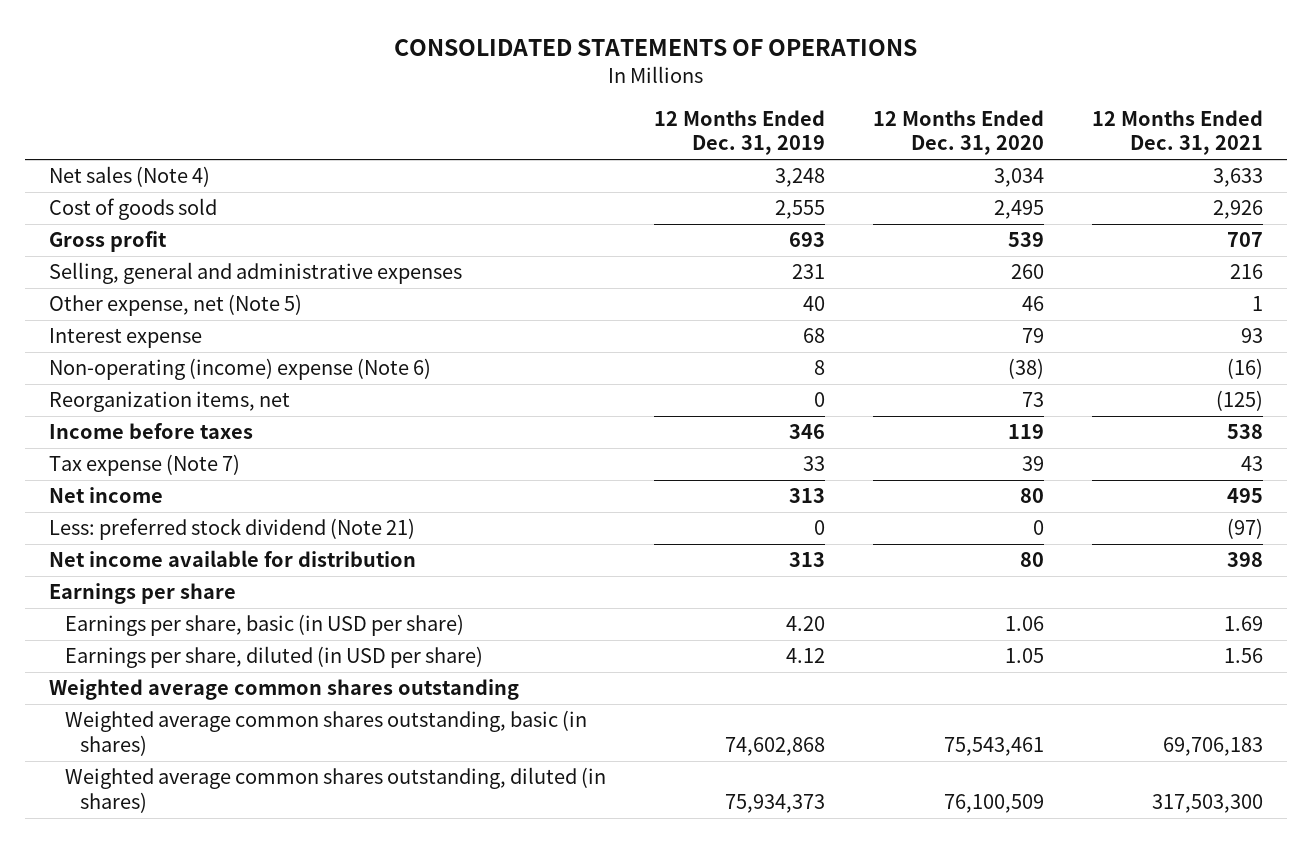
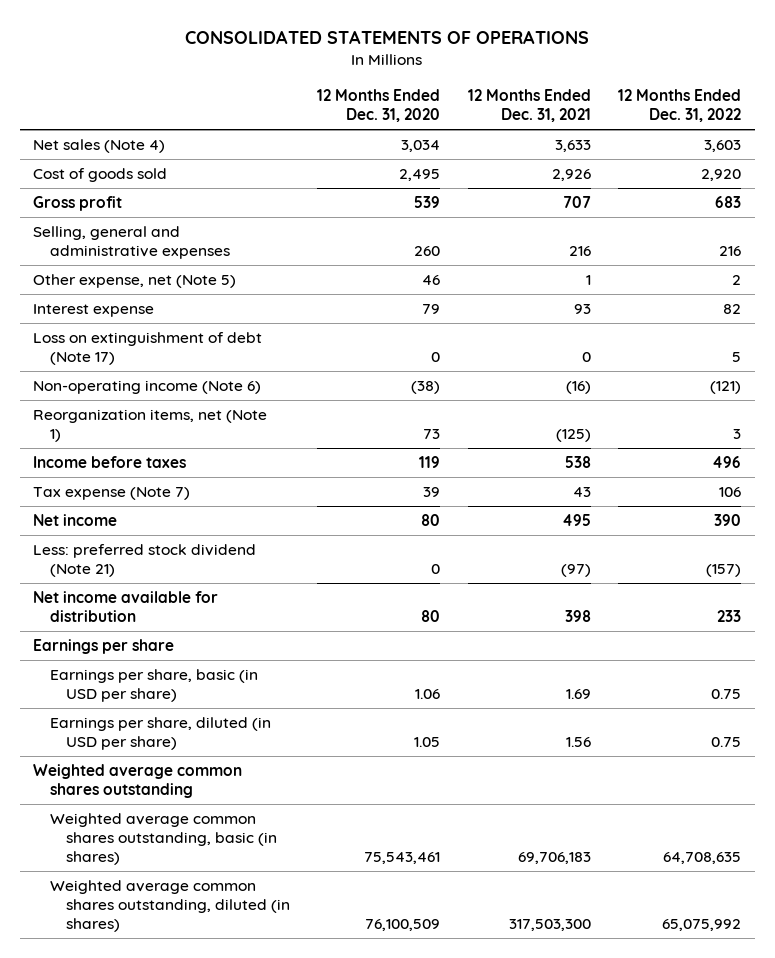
- | 12 Months Ended Dec. 31, 2019 | 12 Months Ended Dec. 31, 2020 | 12 Months Ended Dec. 31, 2021
+ | 12 Months Ended Dec. 31, 2020 | 12 Months Ended Dec. 31, 2021 | 12 Months Ended Dec. 31, 2022
- Non-operating (income) expense (Note 6) | 8 | (38) | (16)
- Reorganization items, net | 0 | 73 | (125)
+ Loss on extinguishment of debt (Note 17) | 0 | 0 | 5
+ Non-operating income (Note 6) | (38) | (16) | (121)
+ Reorganization items, net (Note 1) | 73 | (125) | 3

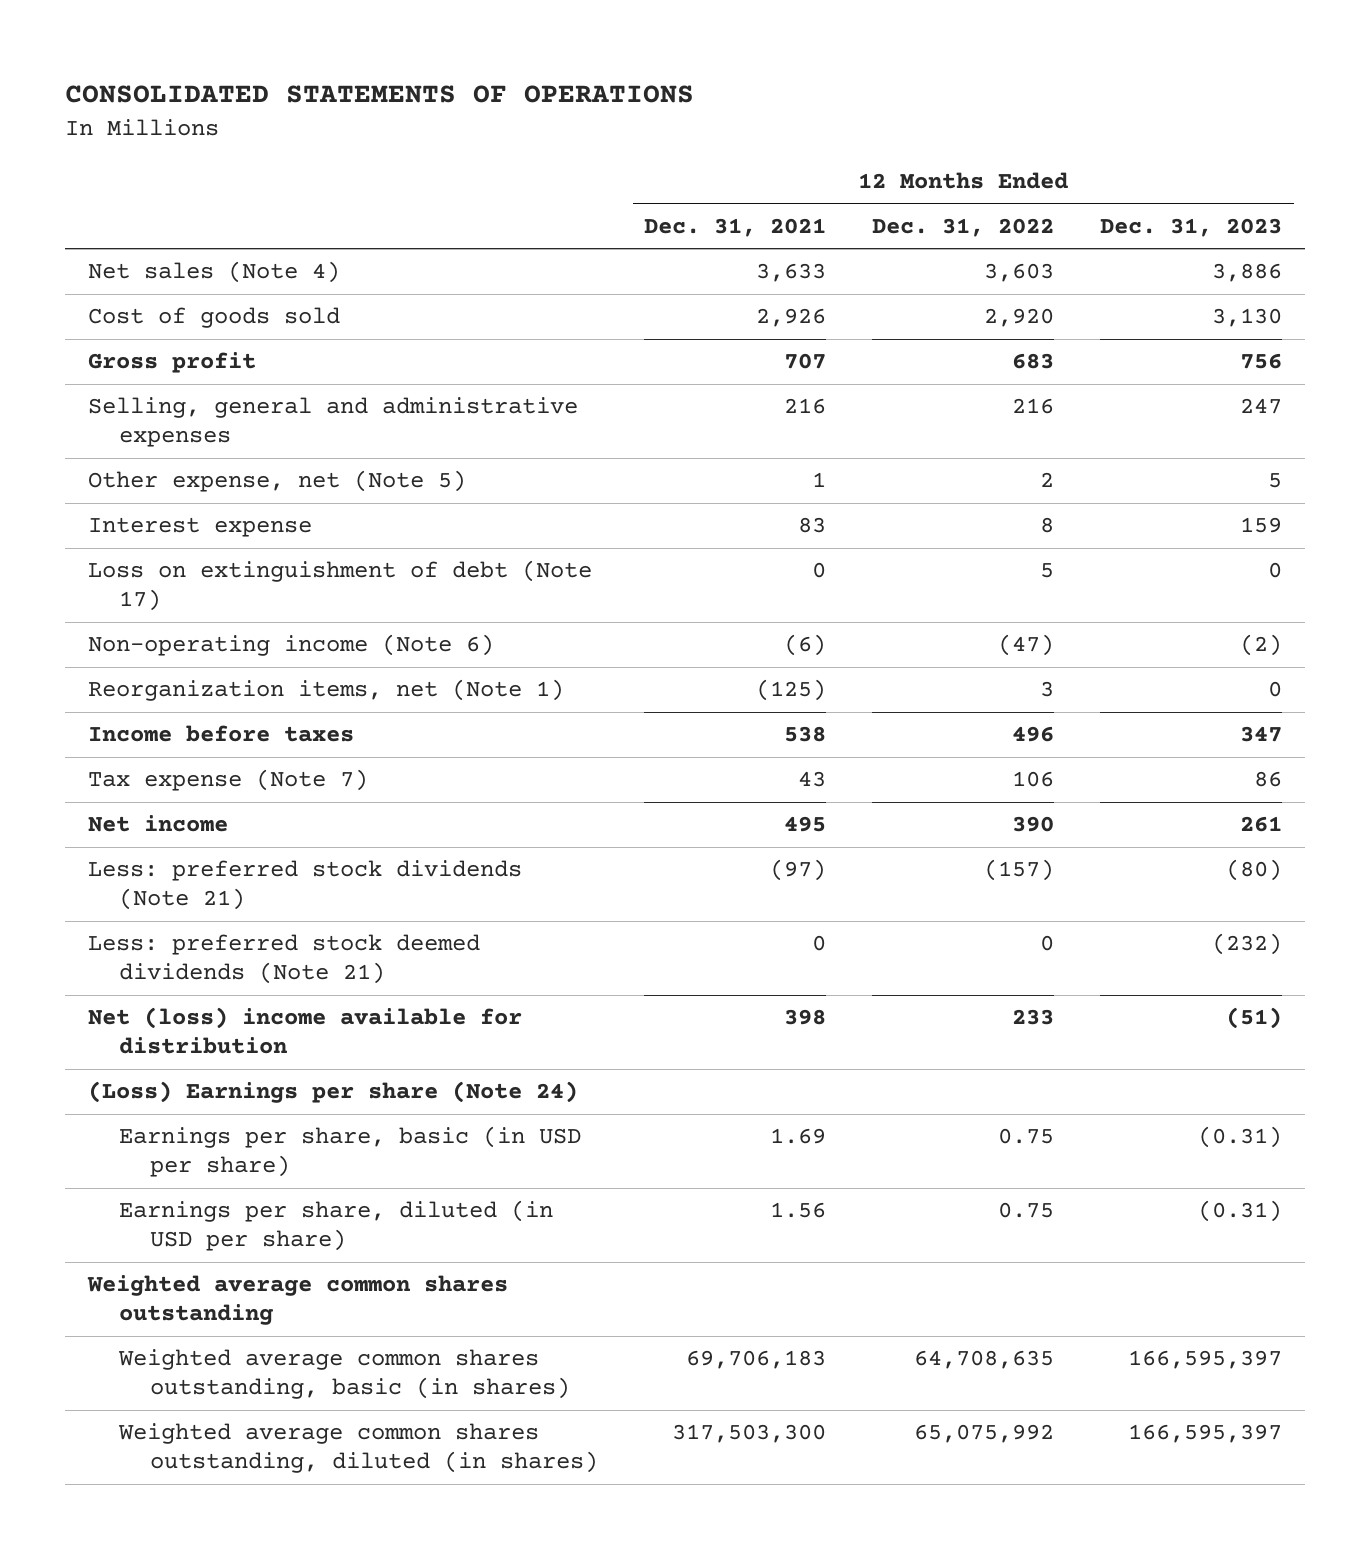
- | 12 Months Ended Dec. 31, 2020 | 12 Months Ended Dec. 31, 2021 | 12 Months Ended Dec. 31, 2022
+ | 12 Months Ended Dec. 31, 2021 | 12 Months Ended Dec. 31, 2022 | 12 Months Ended Dec. 31, 2023
- Interest expense | 79 | 93 | 82
+ Interest expense | 83 | 8 | 159
- Non-operating income (Note 6) | (38) | (16) | (121)
+ Non-operating income (Note 6) | (6) | (47) | (2)
- Less: preferred stock dividend (Note 21) | 0 | (97) | (157)
- Net income available for distribution | 80 | 398 | 233
- Earnings per share
+ Less: preferred stock dividends (Note 21) | (97) | (157) | (80)
+ Less: preferred stock deemed dividends (Note 21) | 0 | 0 | (232)
+ Net (loss) income available for distribution | 398 | 233 | (51)
+ (Loss) Earnings per share (Note 24)

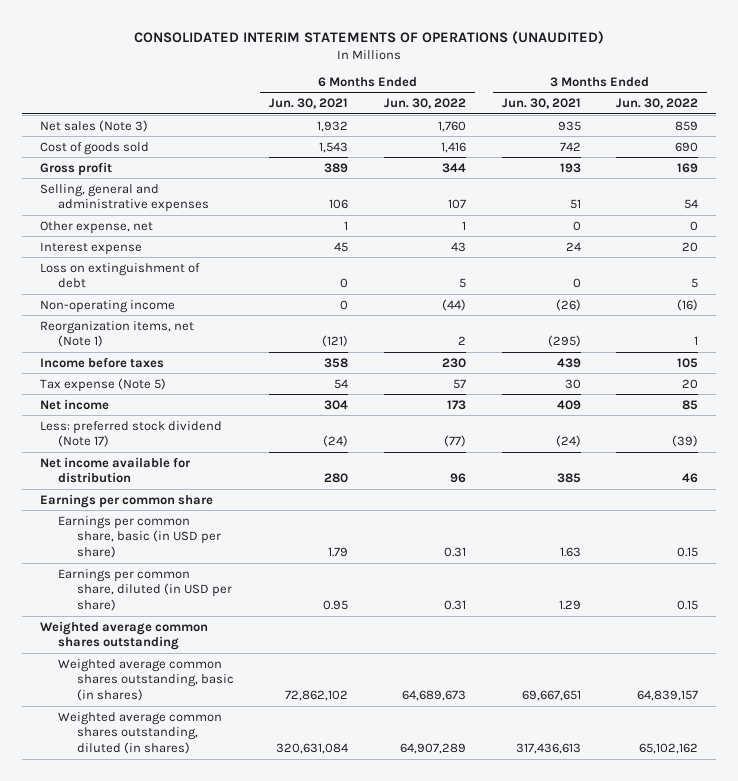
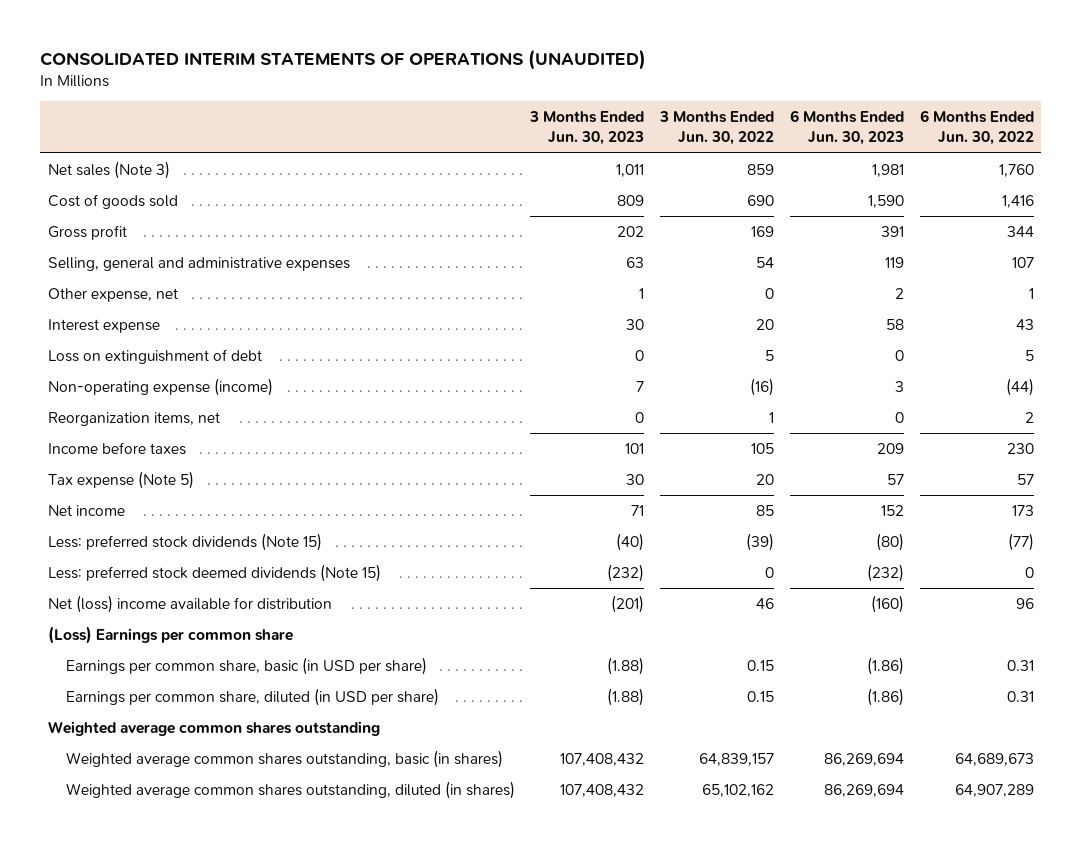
- | 6 Months Ended Jun. 30, 2021 | 6 Months Ended Jun. 30, 2022 | 3 Months Ended Jun. 30, 2021 | 3 Months Ended Jun. 30, 2022
+ | 3 Months Ended Jun. 30, 2023 | 3 Months Ended Jun. 30, 2022 | 6 Months Ended Jun. 30, 2023 | 6 Months Ended Jun. 30, 2022
- Non-operating income | 0 | (44) | (26) | (16)
- Reorganization items, net (Note 1) | (121) | 2 | (295) | 1
+ Non-operating expense (income) | 7 | (16) | 3 | (44)
+ Reorganization items, net | 0 | 1 | 0 | 2
- Less: preferred stock dividend (Note 17) | (24) | (77) | (24) | (39)
- Net income available for distribution | 280 | 96 | 385 | 46
- Earnings per common share
+ Less: preferred stock dividends (Note 15) | (40) | (39) | (80) | (77)
+ Less: preferred stock deemed dividends (Note 15) | (232) | 0 | (232) | 0
+ Net (loss) income available for distribution | (201) | 46 | (160) | 96
+ (Loss) Earnings per common share

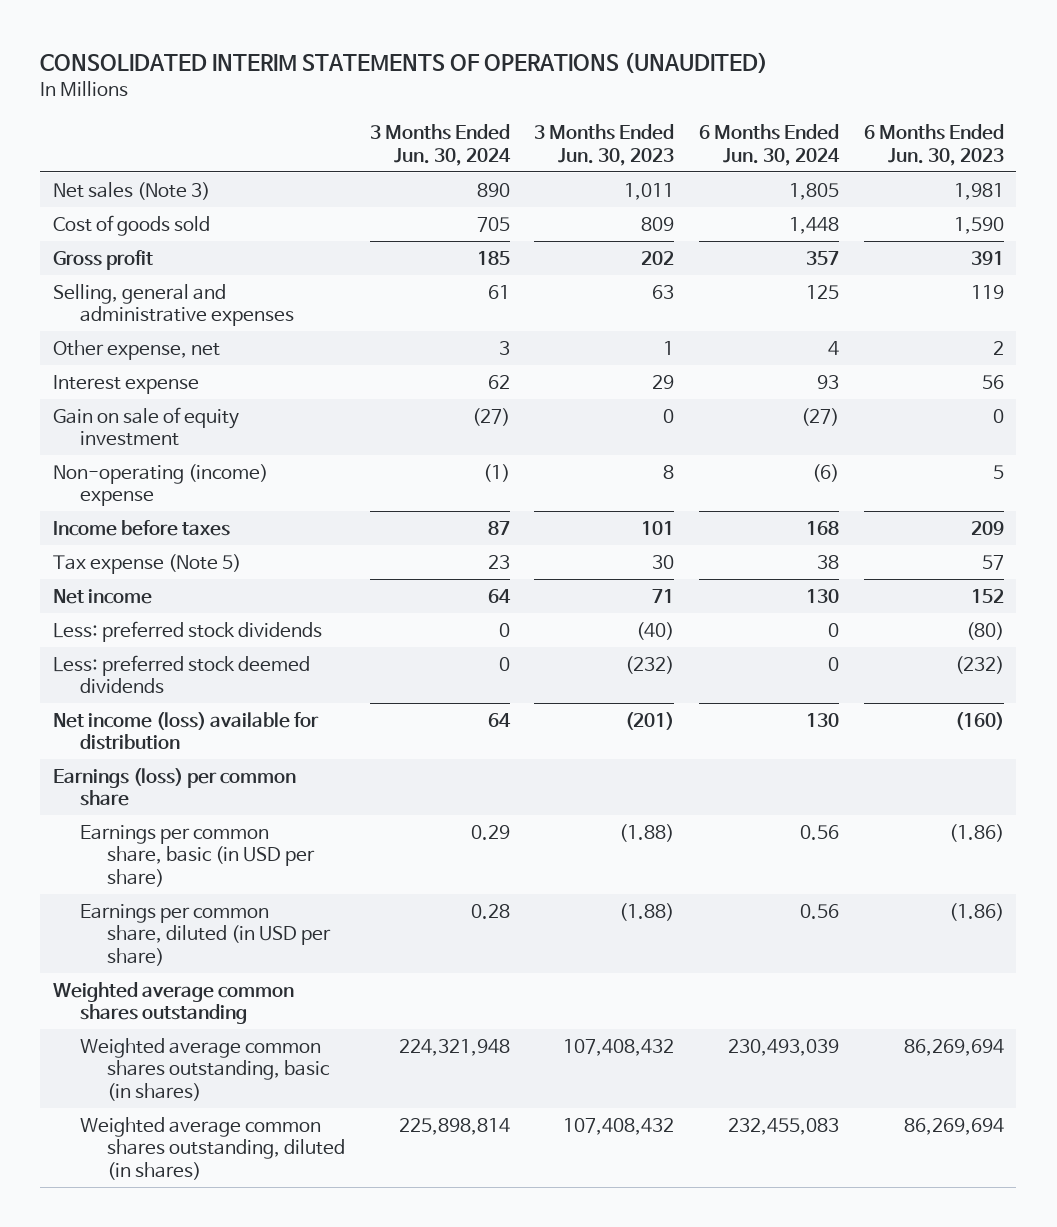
- | 3 Months Ended Jun. 30, 2023 | 3 Months Ended Jun. 30, 2022 | 6 Months Ended Jun. 30, 2023 | 6 Months Ended Jun. 30, 2022
+ | 3 Months Ended Jun. 30, 2024 | 3 Months Ended Jun. 30, 2023 | 6 Months Ended Jun. 30, 2024 | 6 Months Ended Jun. 30, 2023
- Interest expense | 30 | 20 | 58 | 43
- Loss on extinguishment of debt | 0 | 5 | 0 | 5
- Non-operating expense (income) | 7 | (16) | 3 | (44)
- Reorganization items, net | 0 | 1 | 0 | 2
+ Interest expense | 62 | 29 | 93 | 56
+ Gain on sale of equity investment | (27) | 0 | (27) | 0
+ Non-operating (income) expense | (1) | 8 | (6) | 5
- Less: preferred stock dividends (Note 15) | (40) | (39) | (80) | (77)
- Less: preferred stock deemed dividends (Note 15) | (232) | 0 | (232) | 0
- Net (loss) income available for distribution | (201) | 46 | (160) | 96
- (Loss) Earnings per common share
+ Less: preferred stock dividends | 0 | (40) | 0 | (80)
+ Less: preferred stock deemed dividends | 0 | (232) | 0 | (232)
+ Net income (loss) available for distribution | 64 | (201) | 130 | (160)
+ Earnings (loss) per common share

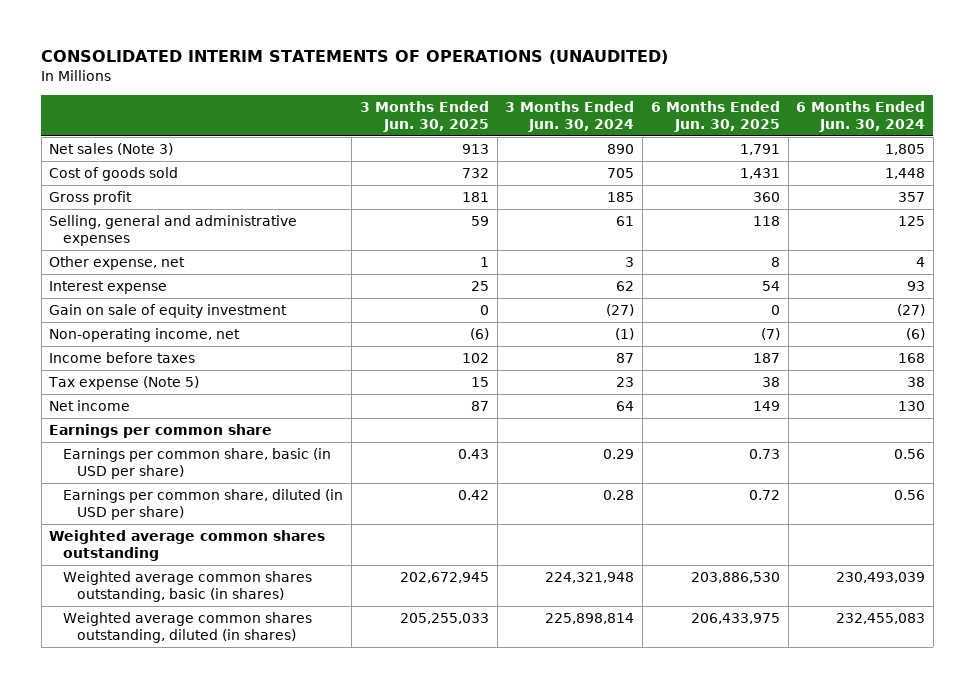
- | 3 Months Ended Jun. 30, 2024 | 3 Months Ended Jun. 30, 2023 | 6 Months Ended Jun. 30, 2024 | 6 Months Ended Jun. 30, 2023
+ | 3 Months Ended Jun. 30, 2025 | 3 Months Ended Jun. 30, 2024 | 6 Months Ended Jun. 30, 2025 | 6 Months Ended Jun. 30, 2024
- Non-operating (income) expense | (1) | 8 | (6) | 5
+ Non-operating income, net | (6) | (1) | (7) | (6)
- Less: preferred stock dividends | 0 | (40) | 0 | (80)
- Less: preferred stock deemed dividends | 0 | (232) | 0 | (232)
- Net income (loss) available for distribution | 64 | (201) | 130 | (160)
- Earnings (loss) per common share
+ Earnings per common share

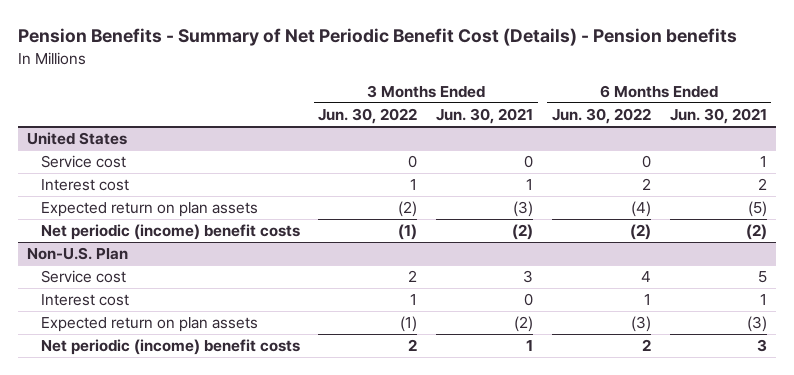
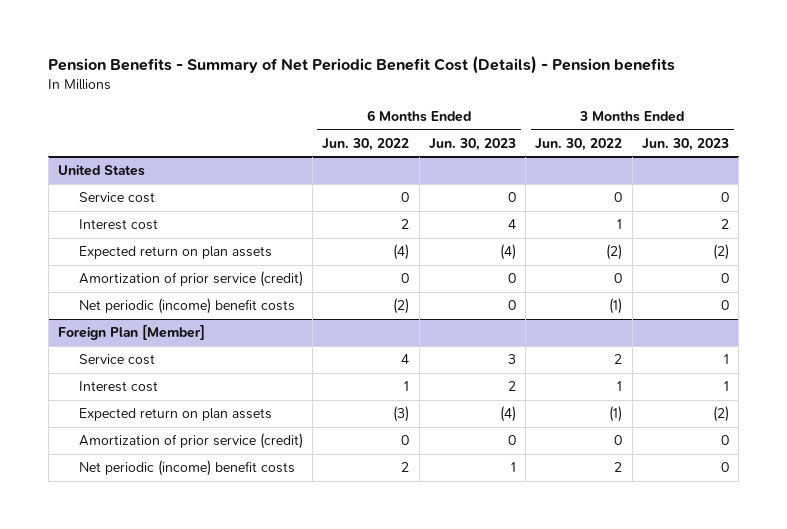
- | 3 Months Ended Jun. 30, 2022 | 3 Months Ended Jun. 30, 2021 | 6 Months Ended Jun. 30, 2022 | 6 Months Ended Jun. 30, 2021
+ | 6 Months Ended Jun. 30, 2022 | 6 Months Ended Jun. 30, 2023 | 3 Months Ended Jun. 30, 2022 | 3 Months Ended Jun. 30, 2023
@ United States
+ Amortization of prior service (credit) | 0 | 0 | 0 | 0
- Non-U.S. Plan
+ Foreign Plan [Member]
+ Amortization of prior service (credit) | 0 | 0 | 0 | 0

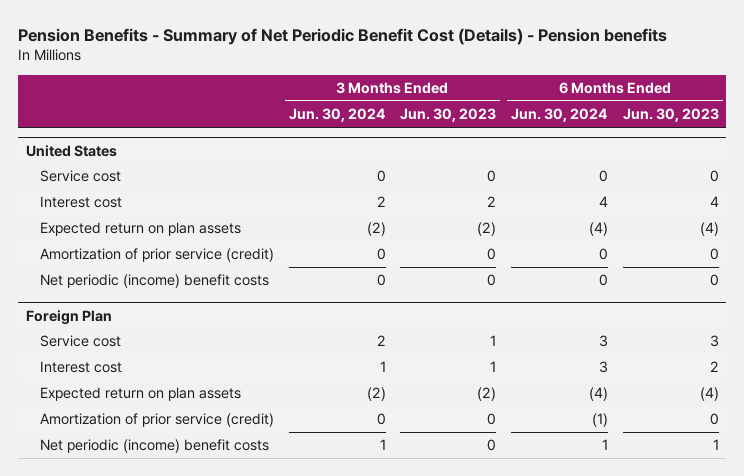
- | 6 Months Ended Jun. 30, 2022 | 6 Months Ended Jun. 30, 2023 | 3 Months Ended Jun. 30, 2022 | 3 Months Ended Jun. 30, 2023
+ | 3 Months Ended Jun. 30, 2024 | 3 Months Ended Jun. 30, 2023 | 6 Months Ended Jun. 30, 2024 | 6 Months Ended Jun. 30, 2023
- Foreign Plan [Member]
+ Foreign Plan

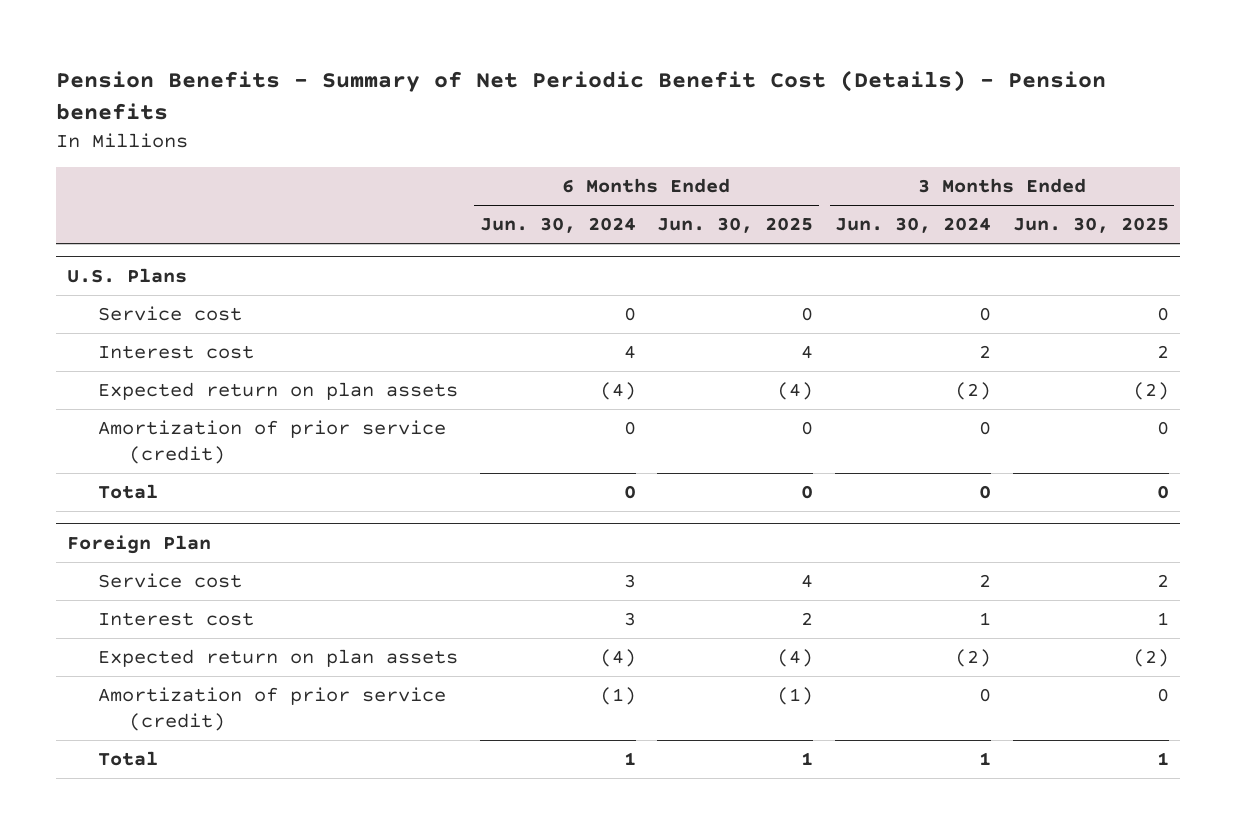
- | 3 Months Ended Jun. 30, 2024 | 3 Months Ended Jun. 30, 2023 | 6 Months Ended Jun. 30, 2024 | 6 Months Ended Jun. 30, 2023
+ | 6 Months Ended Jun. 30, 2024 | 6 Months Ended Jun. 30, 2025 | 3 Months Ended Jun. 30, 2024 | 3 Months Ended Jun. 30, 2025
- United States
+ U.S. Plans
- Net periodic (income) benefit costs | 0 | 0 | 0 | 0
+ Total | 0 | 0 | 0 | 0
@ Foreign Plan
- Net periodic (income) benefit costs | 1 | 0 | 1 | 1
+ Total | 1 | 1 | 1 | 1

